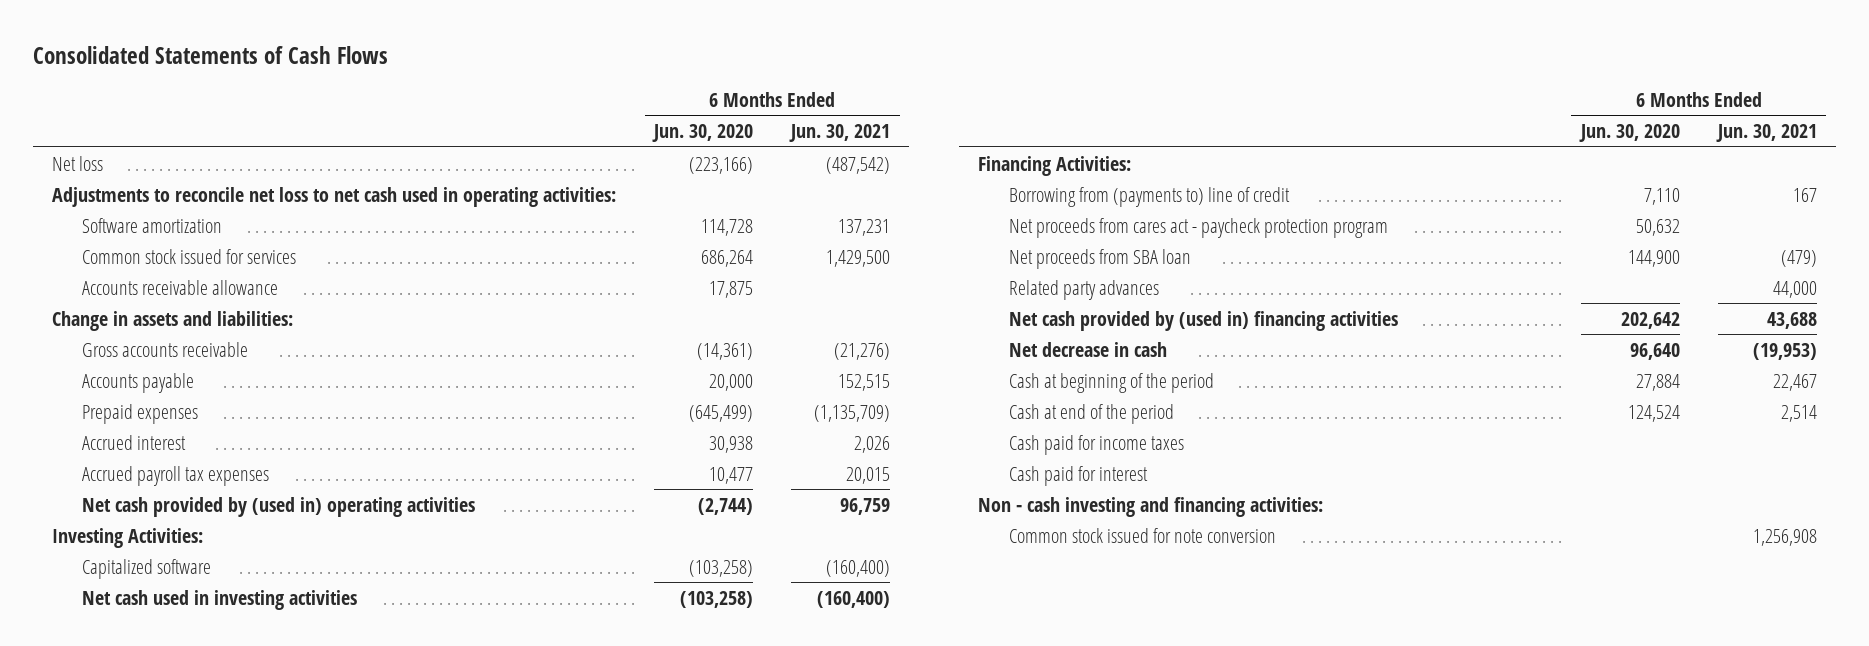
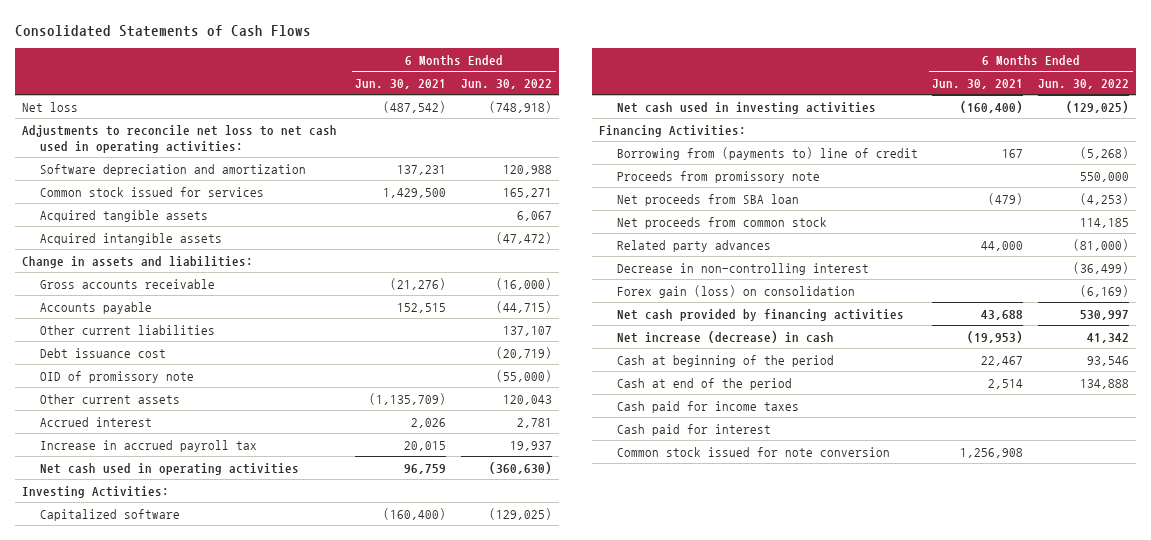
- | 6 Months Ended Jun. 30, 2020 | 6 Months Ended Jun. 30, 2021
+ | 6 Months Ended Jun. 30, 2021 | 6 Months Ended Jun. 30, 2022
- Software amortization | 114,728 | 137,231
+ Software depreciation and amortization | 137,231 | 120,988
- Accounts receivable allowance | 17,875 |
+ Acquired tangible assets | | 6,067
+ Acquired intangible assets | | (47,472)
- Prepaid expenses | (645,499) | (1,135,709)
+ Other current liabilities | | 137,107
+ Debt issuance cost | | (20,719)
+ OID of promissory note | | (55,000)
+ Other current assets | (1,135,709) | 120,043
- Accrued payroll tax expenses | 10,477 | 20,015
- Net cash provided by (used in) operating activities | (2,744) | 96,759
+ Increase in accrued payroll tax | 20,015 | 19,937
+ Net cash used in operating activities | 96,759 | (360,630)
- Net proceeds from cares act - paycheck protection program | 50,632 |
+ Proceeds from promissory note | | 550,000
+ Net proceeds from common stock | | 114,185
- Net cash provided by (used in) financing activities | 202,642 | 43,688
- Net decrease in cash | 96,640 | (19,953)
+ Decrease in non-controlling interest | | (36,499)
+ Forex gain (loss) on consolidation | | (6,169)
+ Net cash provided by financing activities | 43,688 | 530,997
+ Net increase (decrease) in cash | (19,953) | 41,342
- Non - cash investing and financing activities:

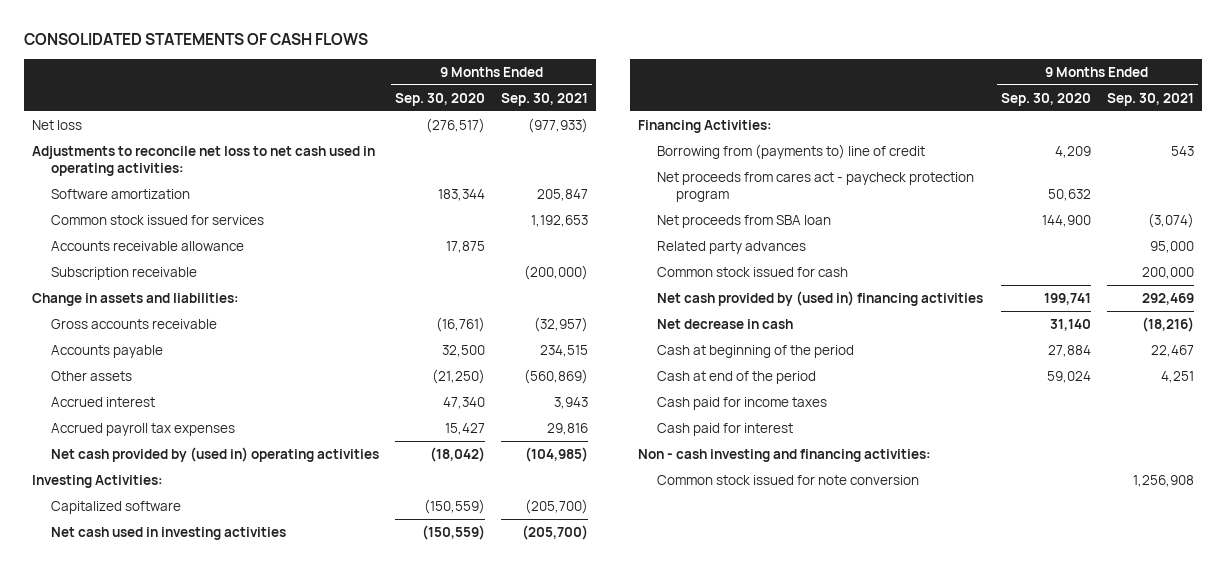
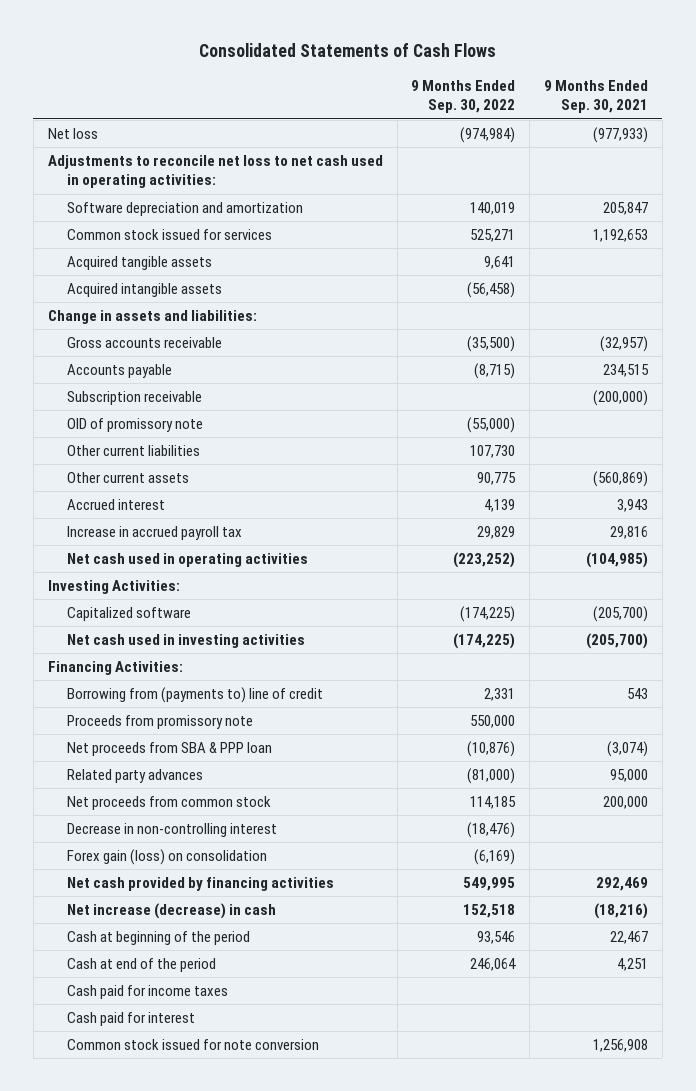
- CONSOLIDATED STATEMENTS OF CASH FLOWS
+ Consolidated Statements of Cash Flows
- | 9 Months Ended Sep. 30, 2020 | 9 Months Ended Sep. 30, 2021
+ | 9 Months Ended Sep. 30, 2022 | 9 Months Ended Sep. 30, 2021
- Software amortization | 183,344 | 205,847
+ Software depreciation and amortization | 140,019 | 205,847
- Accounts receivable allowance | 17,875 |
+ Acquired tangible assets | 9,641 |
+ Acquired intangible assets | (56,458) |
- Other assets | (21,250) | (560,869)
moved down: Subscription receivable | | (200,000)
+ OID of promissory note | (55,000) |
+ Other current liabilities | 107,730 |
+ Other current assets | 90,775 | (560,869)
- Accrued payroll tax expenses | 15,427 | 29,816
- Net cash provided by (used in) operating activities | (18,042) | (104,985)
+ Increase in accrued payroll tax | 29,829 | 29,816
+ Net cash used in operating activities | (223,252) | (104,985)
- Net proceeds from cares act - paycheck protection program | 50,632 |
- Net proceeds from SBA loan | 144,900 | (3,074)
+ Proceeds from promissory note | 550,000 |
+ Net proceeds from SBA & PPP loan | (10,876) | (3,074)
- Common stock issued for cash | | 200,000
- Net cash provided by (used in) financing activities | 199,741 | 292,469
- Net decrease in cash | 31,140 | (18,216)
+ Net proceeds from common stock | 114,185 | 200,000
+ Decrease in non-controlling interest | (18,476) |
+ Forex gain (loss) on consolidation | (6,169) |
+ Net cash provided by financing activities | 549,995 | 292,469
+ Net increase (decrease) in cash | 152,518 | (18,216)
- Non - cash investing and financing activities:

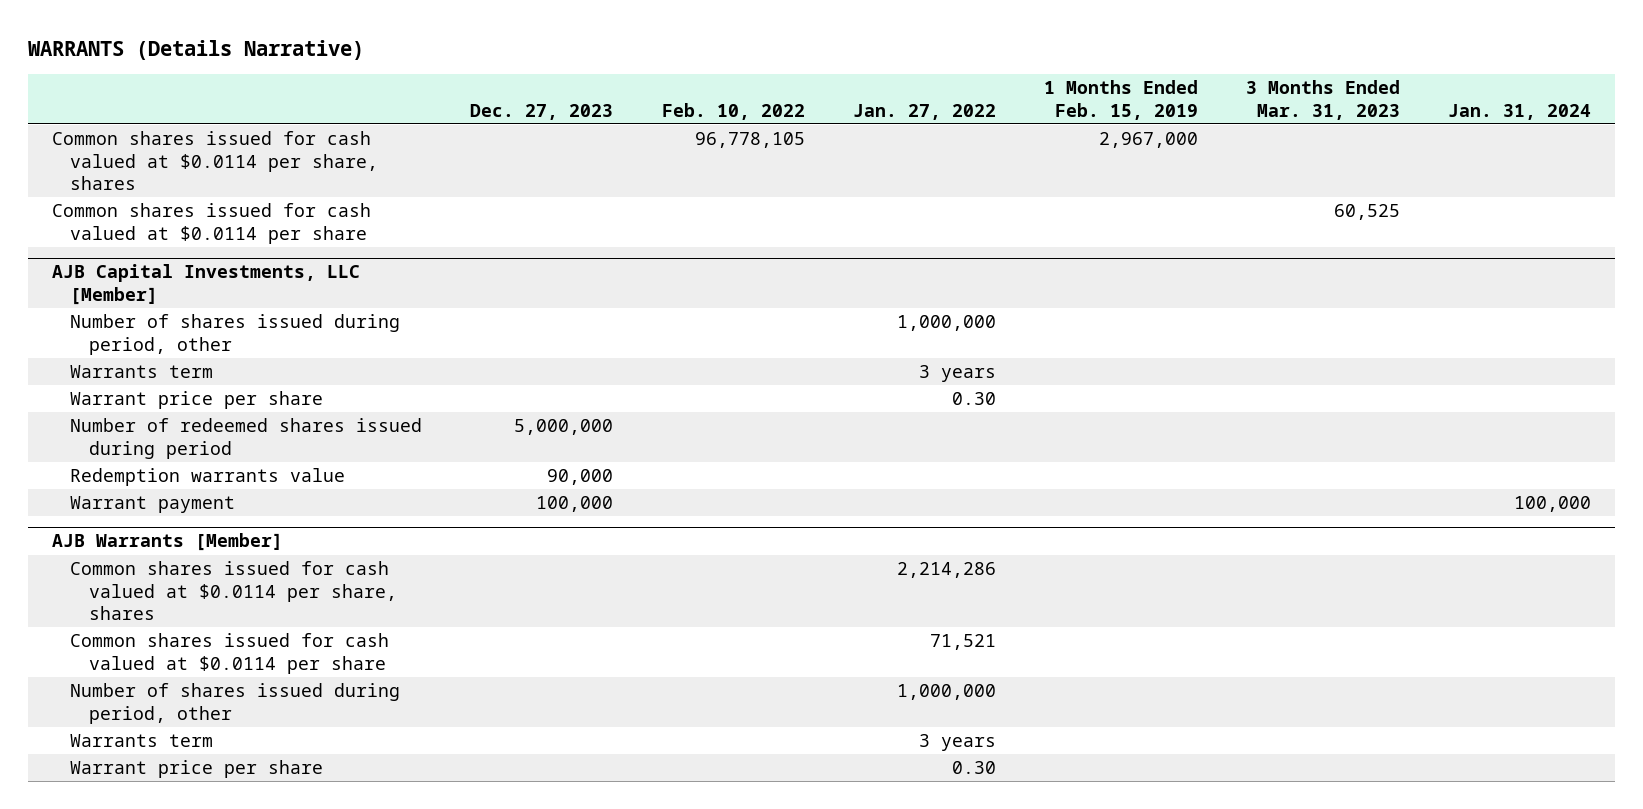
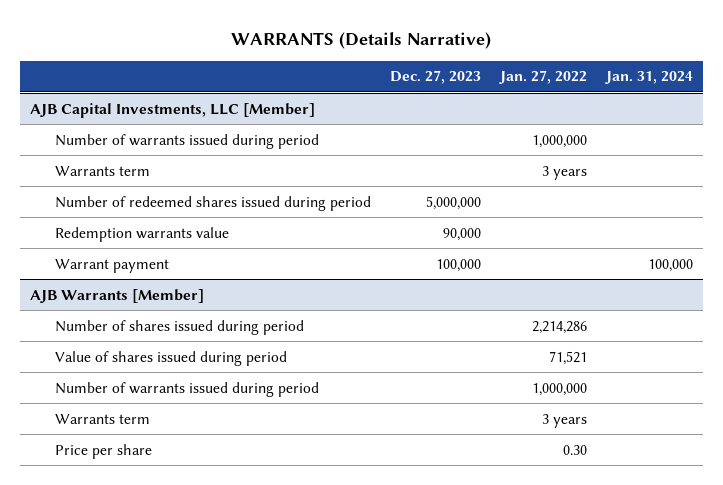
- | Dec. 27, 2023 | Feb. 10, 2022 | Jan. 27, 2022 | 1 Months Ended Feb. 15, 2019 | 3 Months Ended Mar. 31, 2023 | Jan. 31, 2024
+ | Dec. 27, 2023 | Jan. 27, 2022 | Jan. 31, 2024
- Common shares issued for cash valued at $0.0114 per share, shares | | 96,778,105 | | 2,967,000 | |
- Common shares issued for cash valued at $0.0114 per share | | | | | 60,525 |
@ AJB Capital Investments, LLC [Member]
- Number of shares issued during period, other | | | 1,000,000 | | |
+ Number of warrants issued during period | | 1,000,000 |
- Warrant price per share | | | 0.30 | | |
@ AJB Warrants [Member]
- Common shares issued for cash valued at $0.0114 per share, shares | | | 2,214,286 | | |
- Common shares issued for cash valued at $0.0114 per share | | | 71,521 | | |
- Number of shares issued during period, other | | | 1,000,000 | | |
+ Number of shares issued during period | | 2,214,286 |
+ Value of shares issued during period | | 71,521 |
+ Number of warrants issued during period | | 1,000,000 |
- Warrant price per share | | | 0.30 | | |
+ Price per share | | 0.30 |

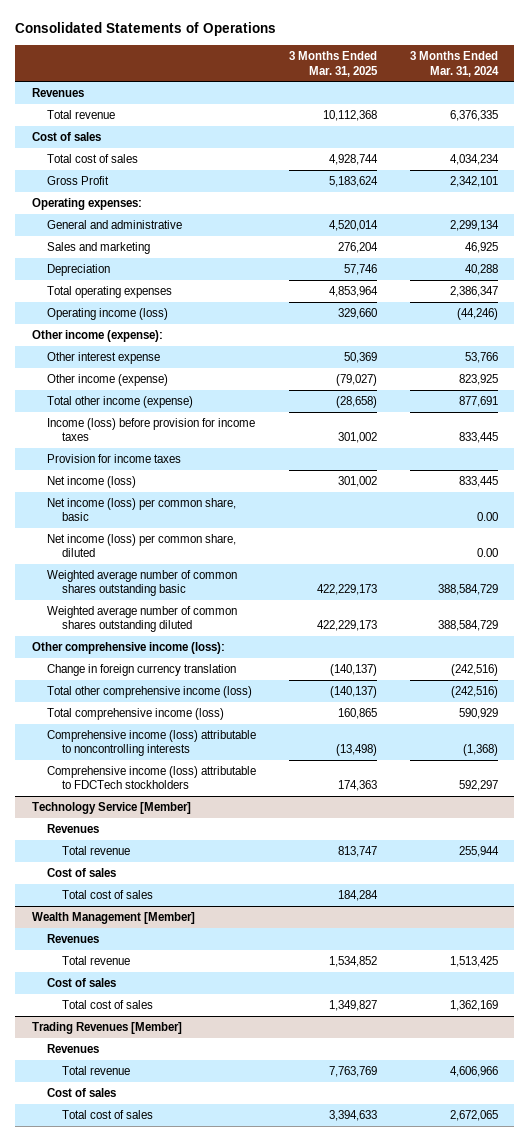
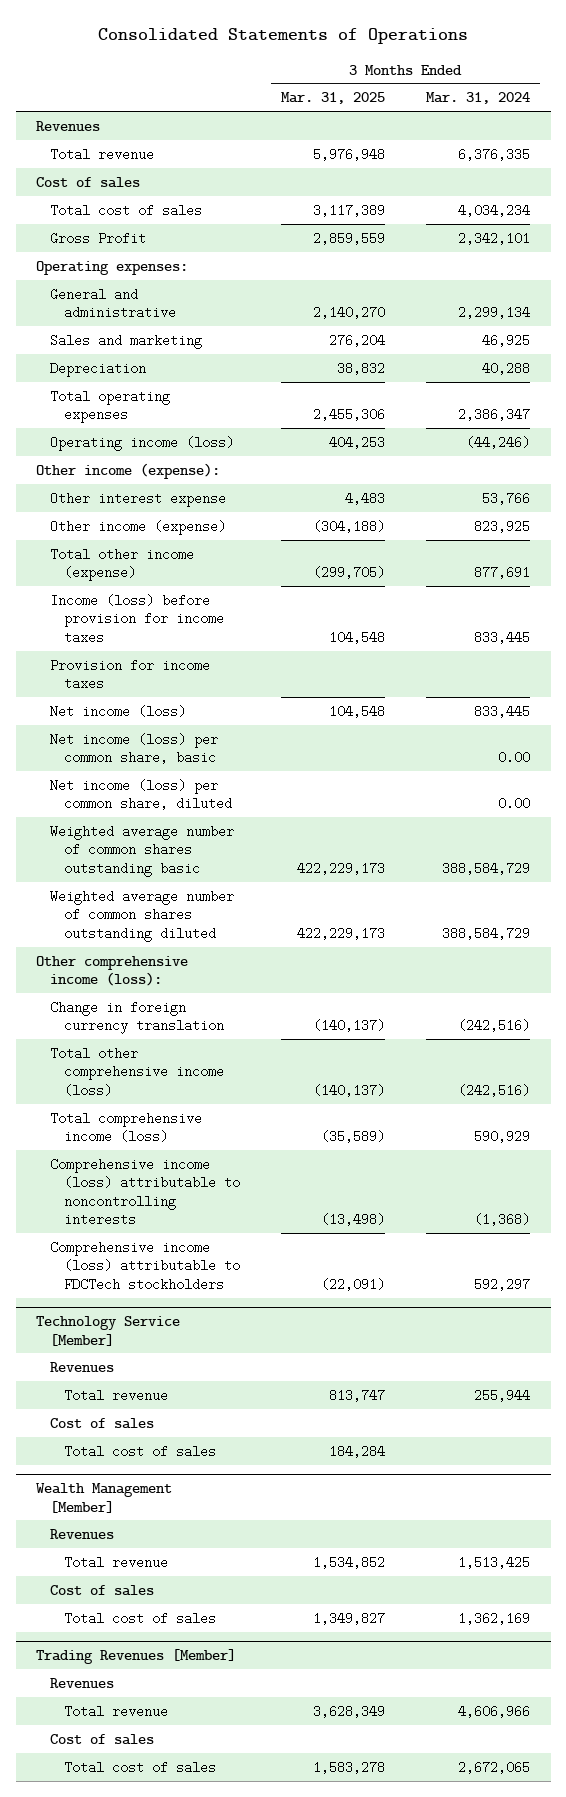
- Total revenue | 10,112,368 | 6,376,335
+ Total revenue | 5,976,948 | 6,376,335
- Total cost of sales | 4,928,744 | 4,034,234
- Gross Profit | 5,183,624 | 2,342,101
+ Total cost of sales | 3,117,389 | 4,034,234
+ Gross Profit | 2,859,559 | 2,342,101
- General and administrative | 4,520,014 | 2,299,134
+ General and administrative | 2,140,270 | 2,299,134
- Depreciation | 57,746 | 40,288
- Total operating expenses | 4,853,964 | 2,386,347
- Operating income (loss) | 329,660 | (44,246)
+ Depreciation | 38,832 | 40,288
+ Total operating expenses | 2,455,306 | 2,386,347
+ Operating income (loss) | 404,253 | (44,246)
- Other interest expense | 50,369 | 53,766
- Other income (expense) | (79,027) | 823,925
- Total other income (expense) | (28,658) | 877,691
- Income (loss) before provision for income taxes | 301,002 | 833,445
+ Other interest expense | 4,483 | 53,766
+ Other income (expense) | (304,188) | 823,925
+ Total other income (expense) | (299,705) | 877,691
+ Income (loss) before provision for income taxes | 104,548 | 833,445
- Net income (loss) | 301,002 | 833,445
+ Net income (loss) | 104,548 | 833,445
- Total comprehensive income (loss) | 160,865 | 590,929
+ Total comprehensive income (loss) | (35,589) | 590,929
- Comprehensive income (loss) attributable to FDCTech stockholders | 174,363 | 592,297
+ Comprehensive income (loss) attributable to FDCTech stockholders | (22,091) | 592,297
@ Trading Revenues [Member]
- Total revenue | 7,763,769 | 4,606,966
+ Total revenue | 3,628,349 | 4,606,966
- Total cost of sales | 3,394,633 | 2,672,065
+ Total cost of sales | 1,583,278 | 2,672,065

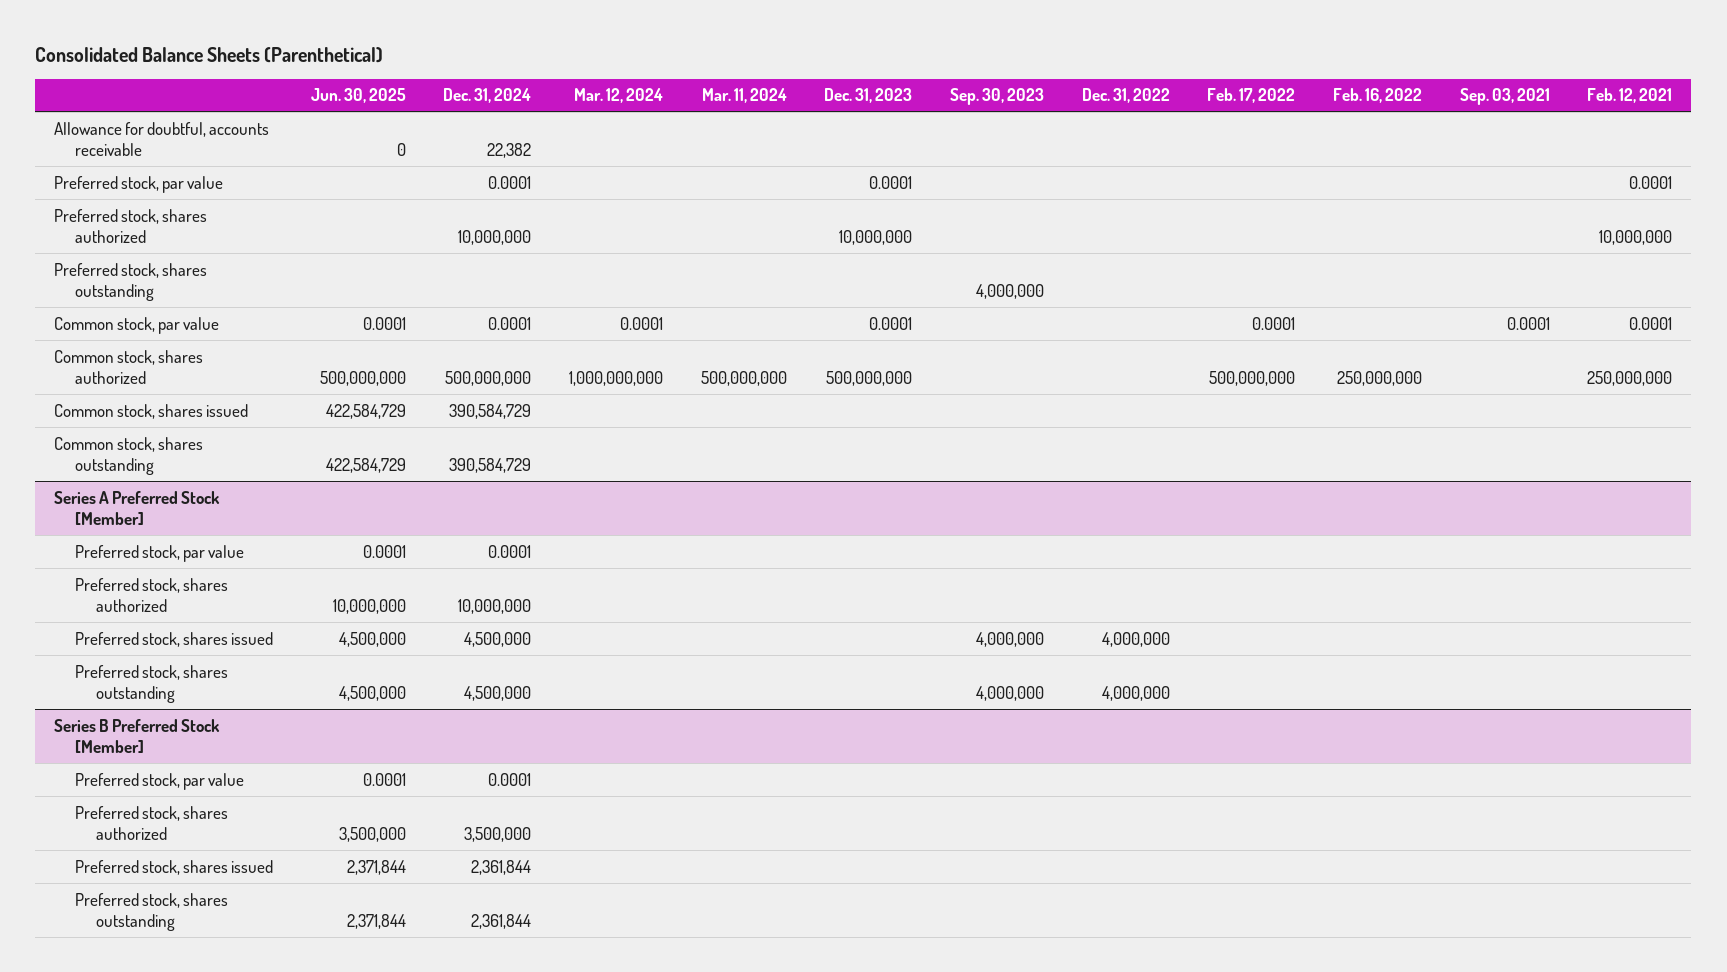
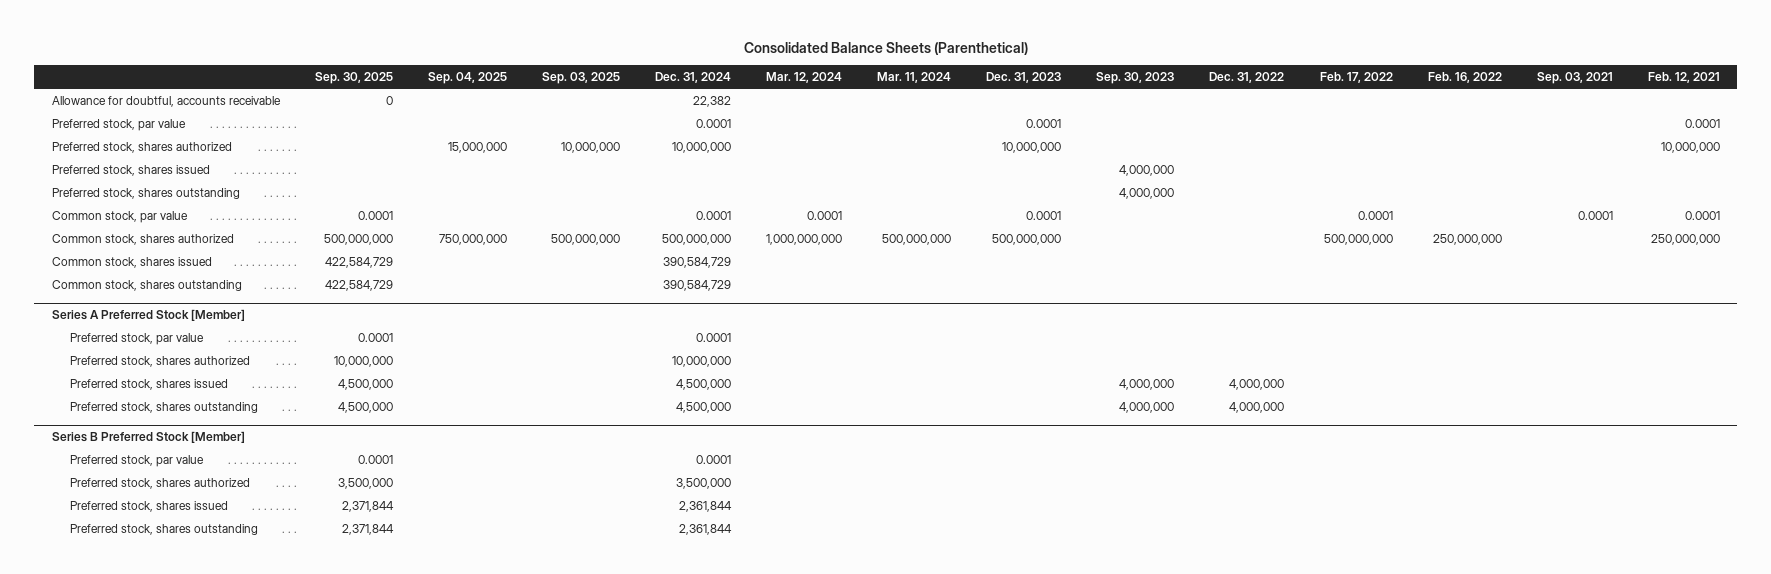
- | Jun. 30, 2025 | Dec. 31, 2024 | Mar. 12, 2024 | Mar. 11, 2024 | Dec. 31, 2023 | Sep. 30, 2023 | Dec. 31, 2022 | Feb. 17, 2022 | Feb. 16, 2022 | Sep. 03, 2021 | Feb. 12, 2021
+ | Sep. 30, 2025 | Sep. 04, 2025 | Sep. 03, 2025 | Dec. 31, 2024 | Mar. 12, 2024 | Mar. 11, 2024 | Dec. 31, 2023 | Sep. 30, 2023 | Dec. 31, 2022 | Feb. 17, 2022 | Feb. 16, 2022 | Sep. 03, 2021 | Feb. 12, 2021
+ Preferred stock, shares issued | | | | | | | | 4,000,000 | | | | |

